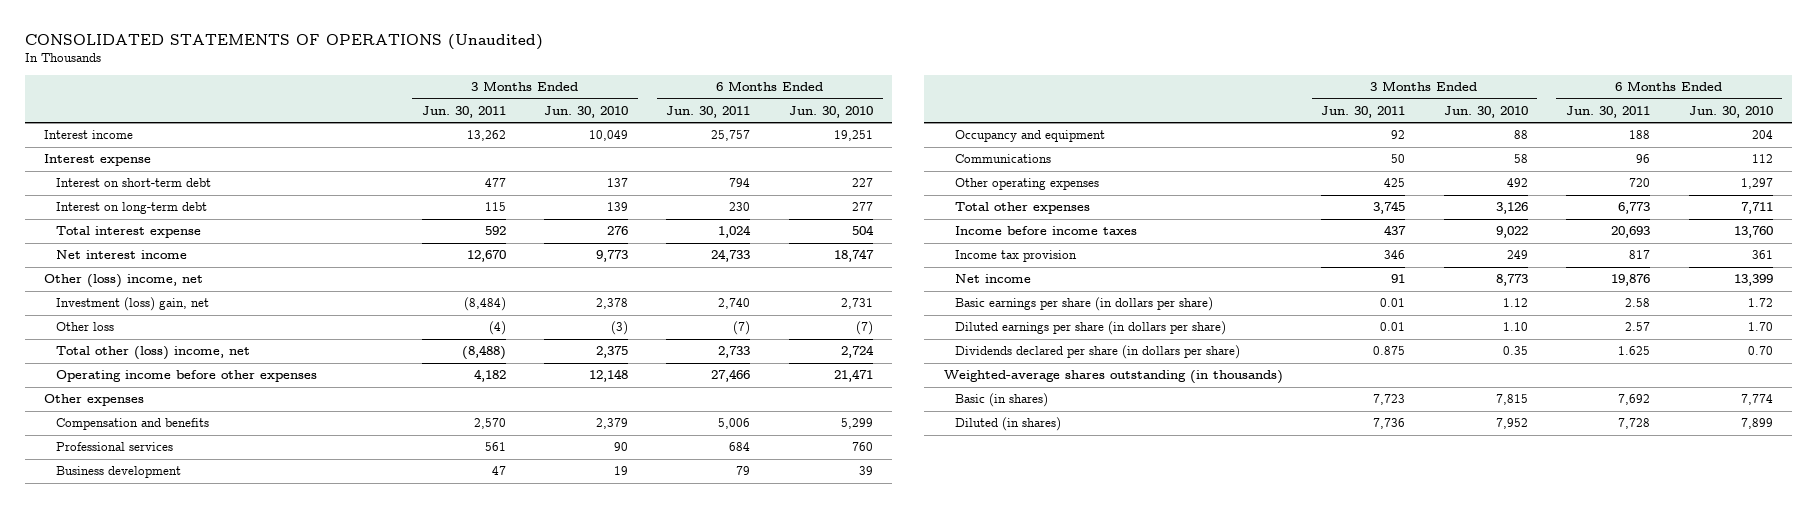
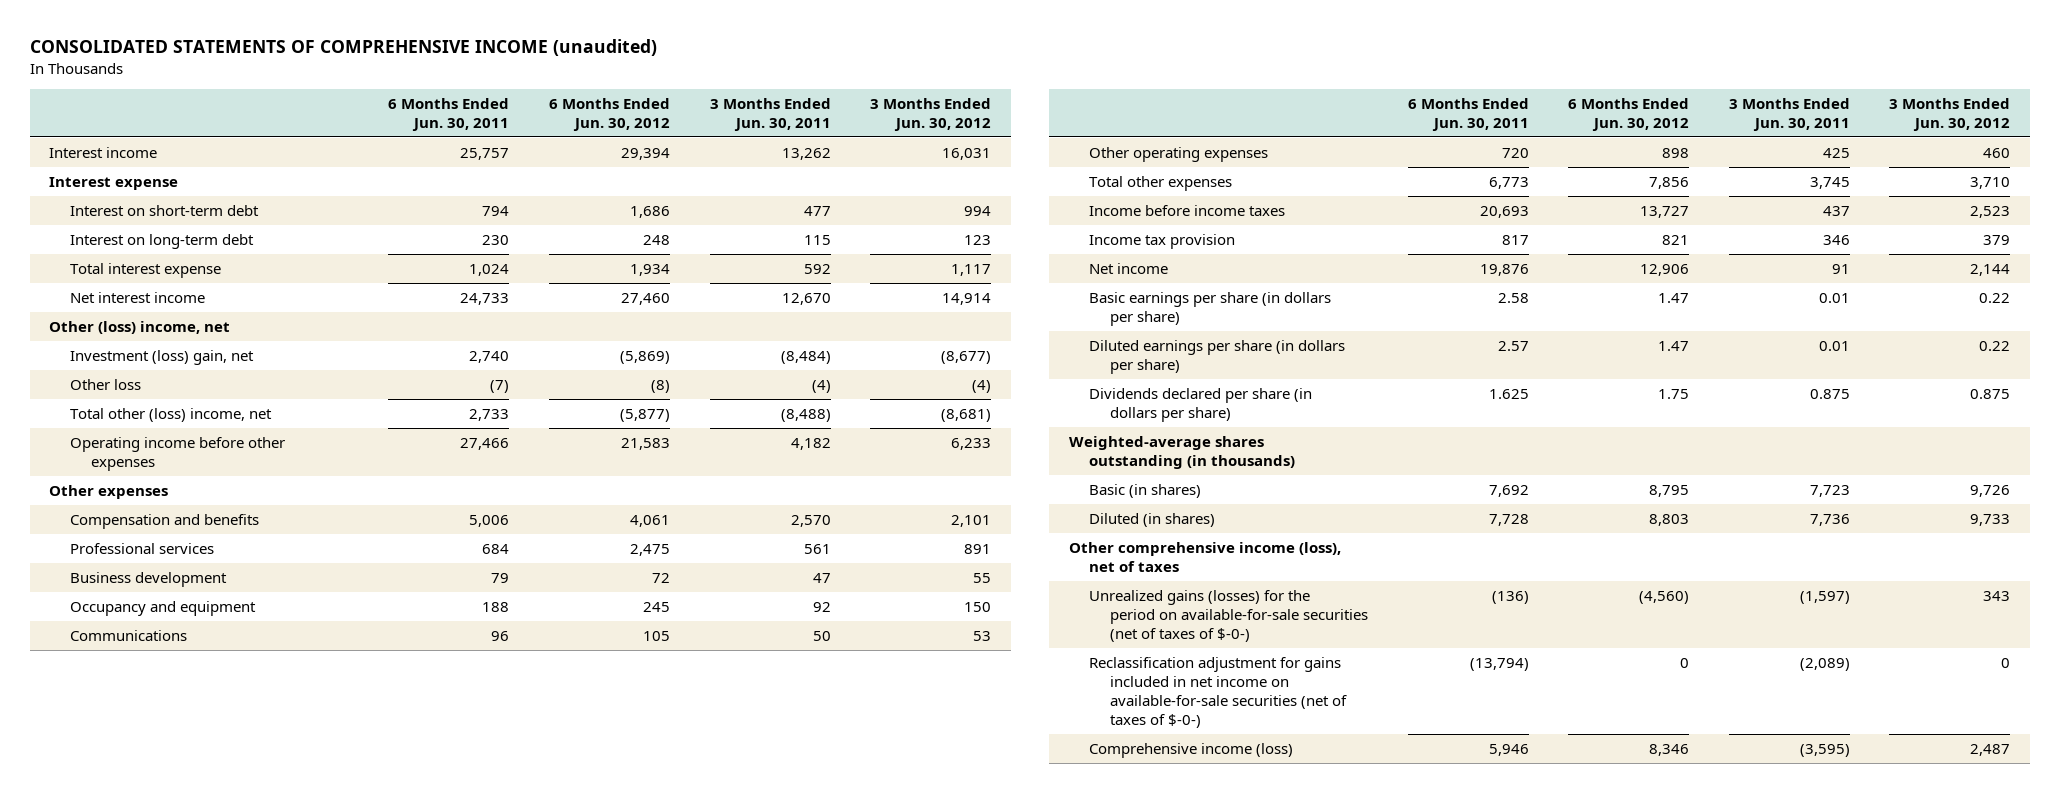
- CONSOLIDATED STATEMENTS OF OPERATIONS (Unaudited)
+ CONSOLIDATED STATEMENTS OF COMPREHENSIVE INCOME (unaudited)
- | 3 Months Ended Jun. 30, 2011 | 3 Months Ended Jun. 30, 2010 | 6 Months Ended Jun. 30, 2011 | 6 Months Ended Jun. 30, 2010
+ | 6 Months Ended Jun. 30, 2011 | 6 Months Ended Jun. 30, 2012 | 3 Months Ended Jun. 30, 2011 | 3 Months Ended Jun. 30, 2012
+ Other comprehensive income (loss), net of taxes
+ Unrealized gains (losses) for the period on available-for-sale securities (net of taxes of $-0-) | (136) | (4,560) | (1,597) | 343
+ Reclassification adjustment for gains included in net income on available-for-sale securities (net of taxes of $-0-) | (13,794) | 0 | (2,089) | 0
+ Comprehensive income (loss) | 5,946 | 8,346 | (3,595) | 2,487

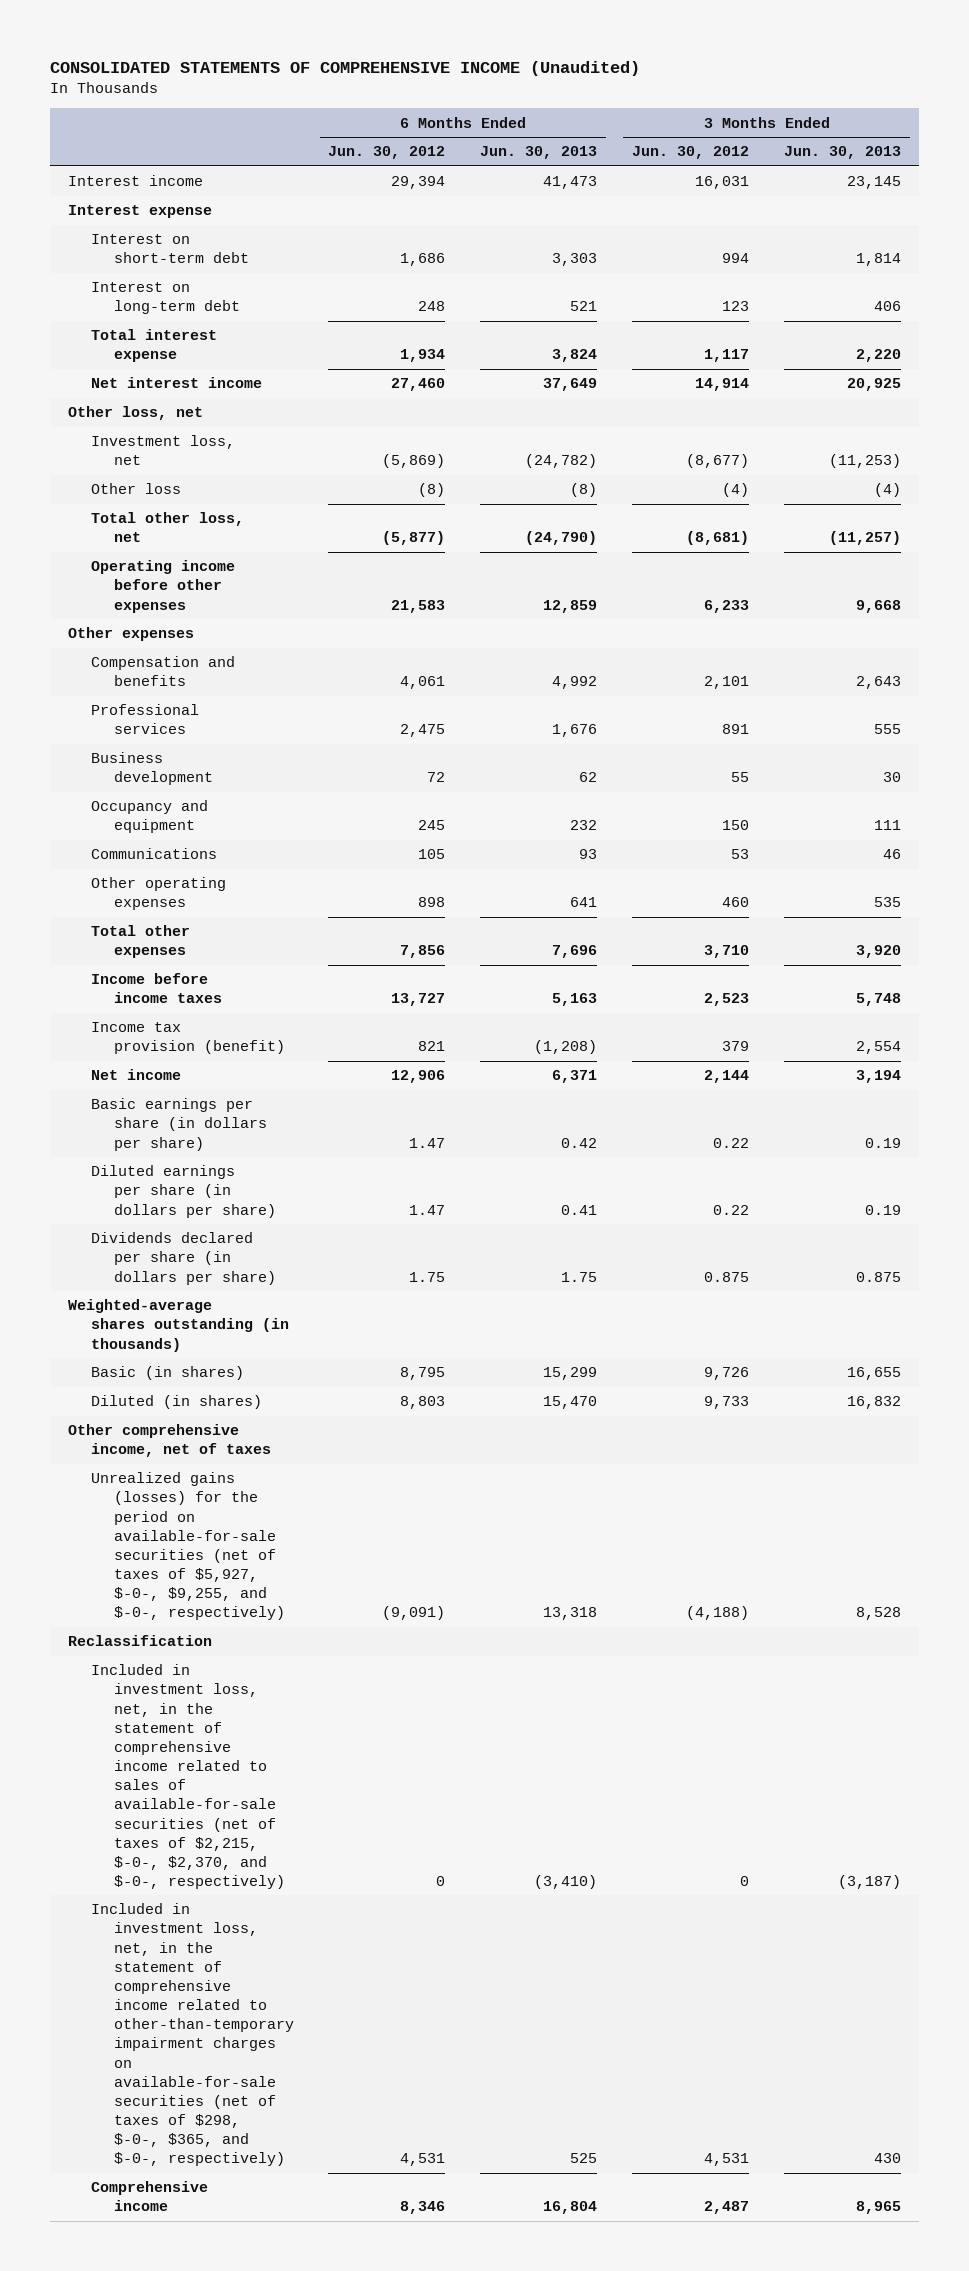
- CONSOLIDATED STATEMENTS OF COMPREHENSIVE INCOME (unaudited)
+ CONSOLIDATED STATEMENTS OF COMPREHENSIVE INCOME (Unaudited)
- | 6 Months Ended Jun. 30, 2011 | 6 Months Ended Jun. 30, 2012 | 3 Months Ended Jun. 30, 2011 | 3 Months Ended Jun. 30, 2012
+ | 6 Months Ended Jun. 30, 2012 | 6 Months Ended Jun. 30, 2013 | 3 Months Ended Jun. 30, 2012 | 3 Months Ended Jun. 30, 2013
- Other (loss) income, net
- Investment (loss) gain, net | 2,740 | (5,869) | (8,484) | (8,677)
+ Other loss, net
+ Investment loss, net | (5,869) | (24,782) | (8,677) | (11,253)
- Total other (loss) income, net | 2,733 | (5,877) | (8,488) | (8,681)
+ Total other loss, net | (5,877) | (24,790) | (8,681) | (11,257)
- Income tax provision | 817 | 821 | 346 | 379
+ Income tax provision (benefit) | 821 | (1,208) | 379 | 2,554
- Other comprehensive income (loss), net of taxes
- Unrealized gains (losses) for the period on available-for-sale securities (net of taxes of $-0-) | (136) | (4,560) | (1,597) | 343
- Reclassification adjustment for gains included in net income on available-for-sale securities (net of taxes of $-0-) | (13,794) | 0 | (2,089) | 0
- Comprehensive income (loss) | 5,946 | 8,346 | (3,595) | 2,487
+ Other comprehensive income, net of taxes
+ Unrealized gains (losses) for the period on available-for-sale securities (net of taxes of $5,927, $-0-, $9,255, and $-0-, respectively) | (9,091) | 13,318 | (4,188) | 8,528
+ Reclassification
+ Included in investment loss, net, in the statement of comprehensive income related to sales of available-for-sale securities (net of taxes of $2,215, $-0-, $2,370, and $-0-, respectively) | 0 | (3,410) | 0 | (3,187)
+ Included in investment loss, net, in the statement of comprehensive income related to other-than-temporary impairment charges on available-for-sale securities (net of taxes of $298, $-0-, $365, and $-0-, respectively) | 4,531 | 525 | 4,531 | 430
+ Comprehensive income | 8,346 | 16,804 | 2,487 | 8,965

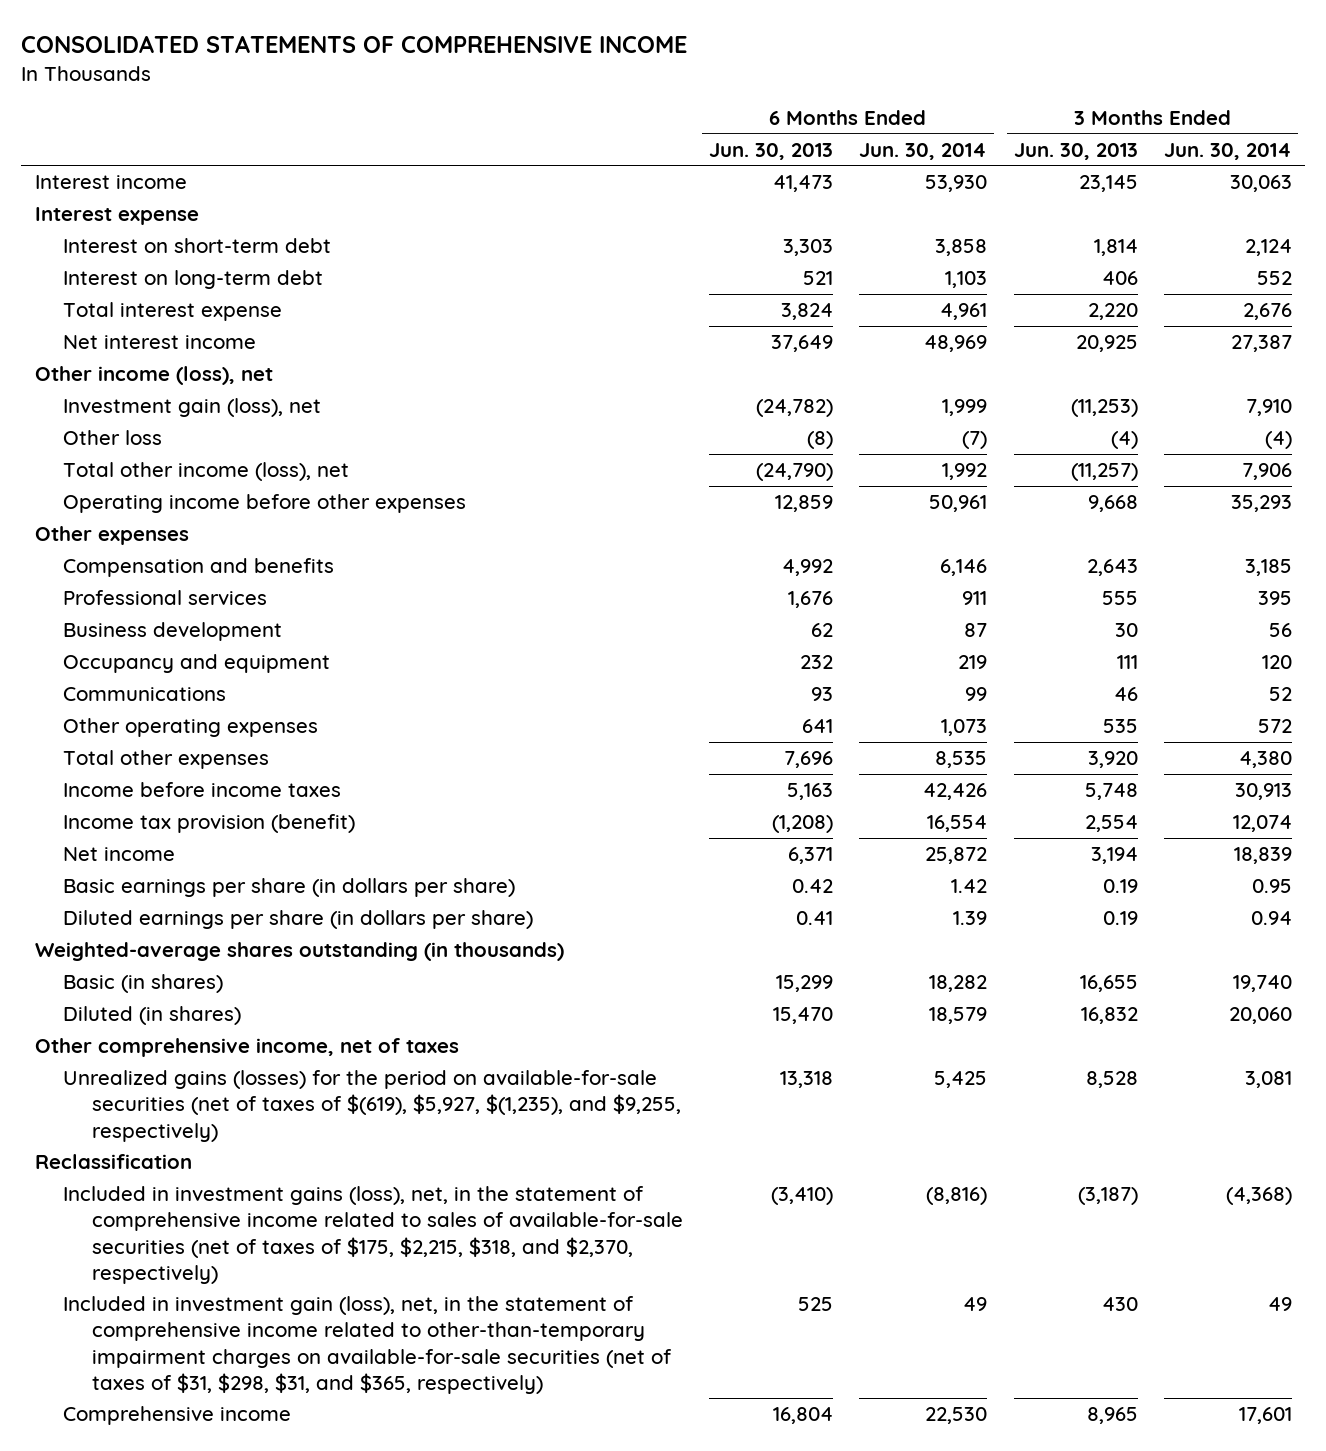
- CONSOLIDATED STATEMENTS OF COMPREHENSIVE INCOME (Unaudited)
+ CONSOLIDATED STATEMENTS OF COMPREHENSIVE INCOME
- | 6 Months Ended Jun. 30, 2012 | 6 Months Ended Jun. 30, 2013 | 3 Months Ended Jun. 30, 2012 | 3 Months Ended Jun. 30, 2013
+ | 6 Months Ended Jun. 30, 2013 | 6 Months Ended Jun. 30, 2014 | 3 Months Ended Jun. 30, 2013 | 3 Months Ended Jun. 30, 2014
- Other loss, net
- Investment loss, net | (5,869) | (24,782) | (8,677) | (11,253)
+ Other income (loss), net
+ Investment gain (loss), net | (24,782) | 1,999 | (11,253) | 7,910
- Total other loss, net | (5,877) | (24,790) | (8,681) | (11,257)
+ Total other income (loss), net | (24,790) | 1,992 | (11,257) | 7,906
- Dividends declared per share (in dollars per share) | 1.75 | 1.75 | 0.875 | 0.875
- Unrealized gains (losses) for the period on available-for-sale securities (net of taxes of $5,927, $-0-, $9,255, and $-0-, respectively) | (9,091) | 13,318 | (4,188) | 8,528
+ Unrealized gains (losses) for the period on available-for-sale securities (net of taxes of $(619), $5,927, $(1,235), and $9,255, respectively) | 13,318 | 5,425 | 8,528 | 3,081
- Included in investment loss, net, in the statement of comprehensive income related to sales of available-for-sale securities (net of taxes of $2,215, $-0-, $2,370, and $-0-, respectively) | 0 | (3,410) | 0 | (3,187)
- Included in investment loss, net, in the statement of comprehensive income related to other-than-temporary impairment charges on available-for-sale securities (net of taxes of $298, $-0-, $365, and $-0-, respectively) | 4,531 | 525 | 4,531 | 430
+ Included in investment gains (loss), net, in the statement of comprehensive income related to sales of available-for-sale securities (net of taxes of $175, $2,215, $318, and $2,370, respectively) | (3,410) | (8,816) | (3,187) | (4,368)
+ Included in investment gain (loss), net, in the statement of comprehensive income related to other-than-temporary impairment charges on available-for-sale securities (net of taxes of $31, $298, $31, and $365, respectively) | 525 | 49 | 430 | 49

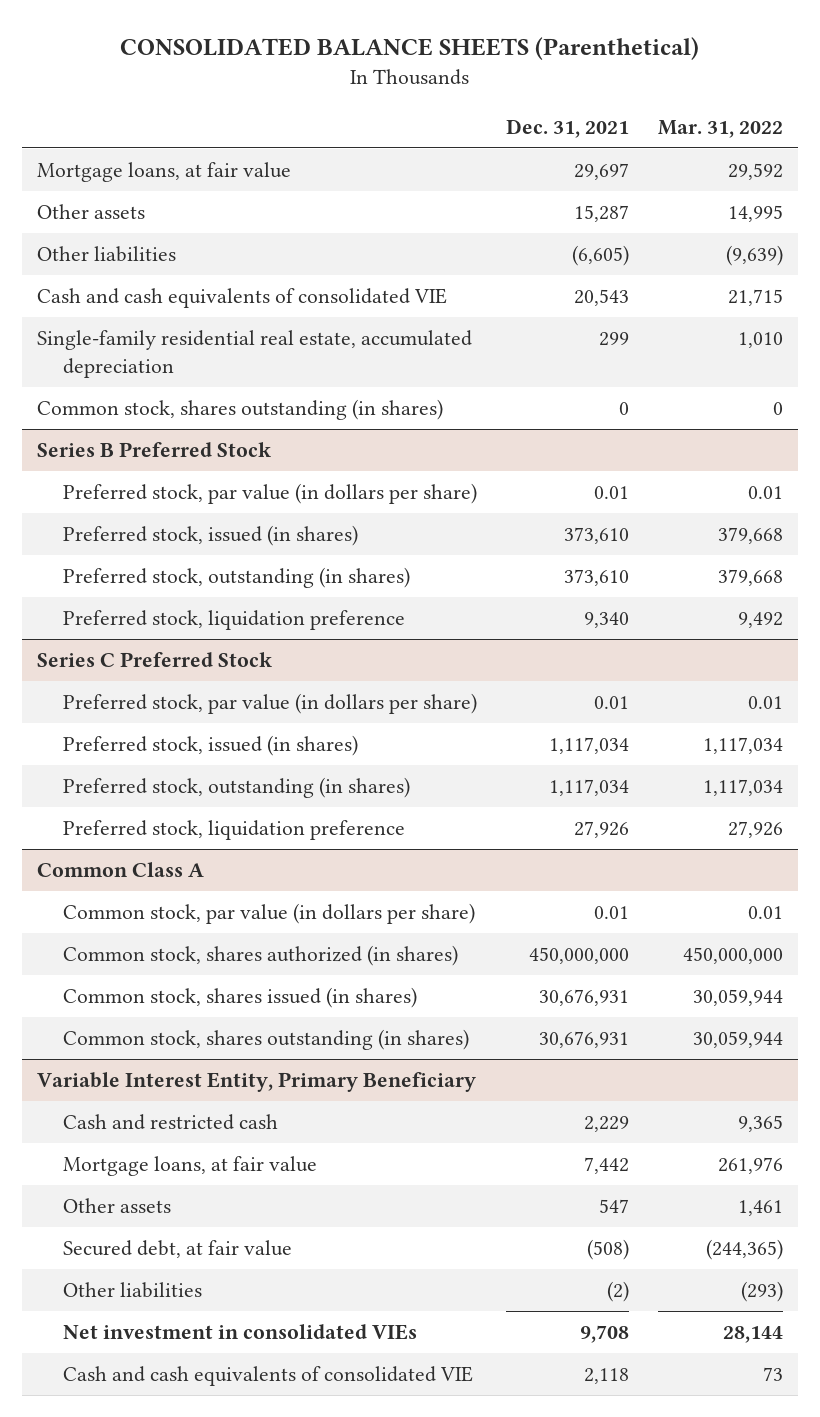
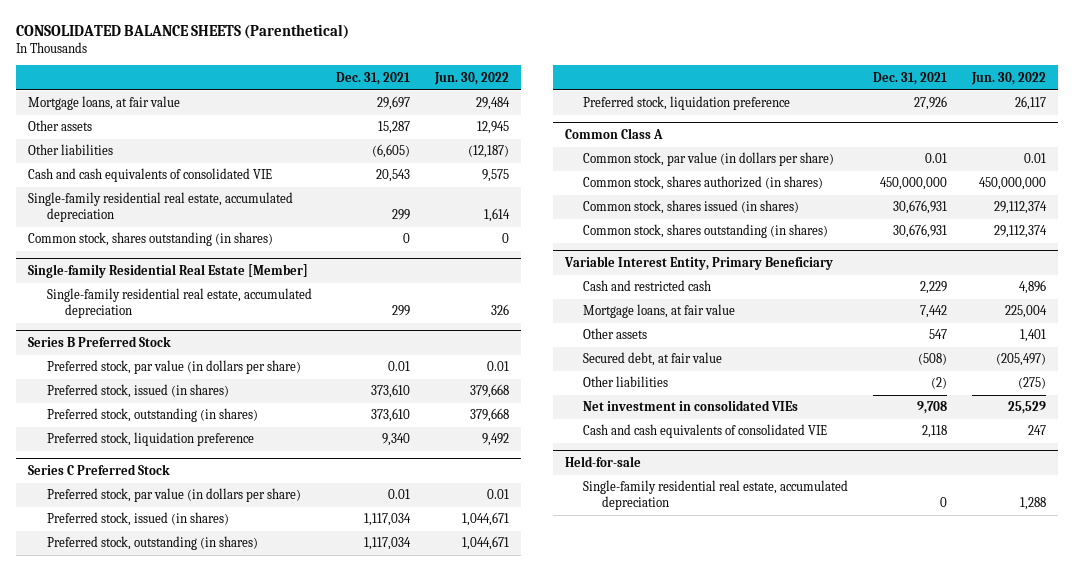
- | Dec. 31, 2021 | Mar. 31, 2022
+ | Dec. 31, 2021 | Jun. 30, 2022
+ Single-family Residential Real Estate [Member]
+ Single-family residential real estate, accumulated depreciation | 299 | 326
+ Held-for-sale
+ Single-family residential real estate, accumulated depreciation | 0 | 1,288

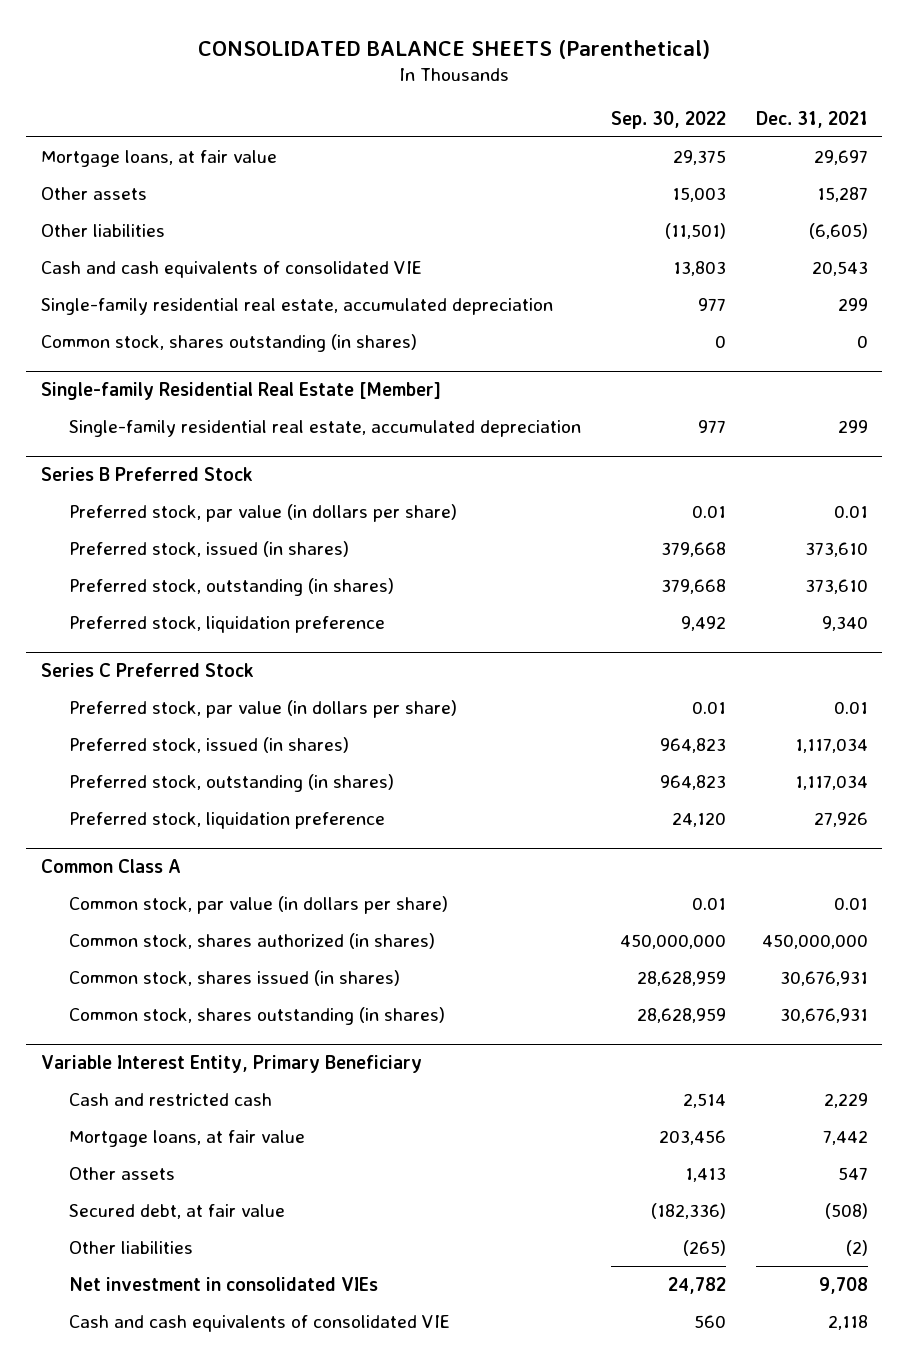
- | Dec. 31, 2021 | Jun. 30, 2022
+ | Sep. 30, 2022 | Dec. 31, 2021
- Held-for-sale
- Single-family residential real estate, accumulated depreciation | 0 | 1,288

